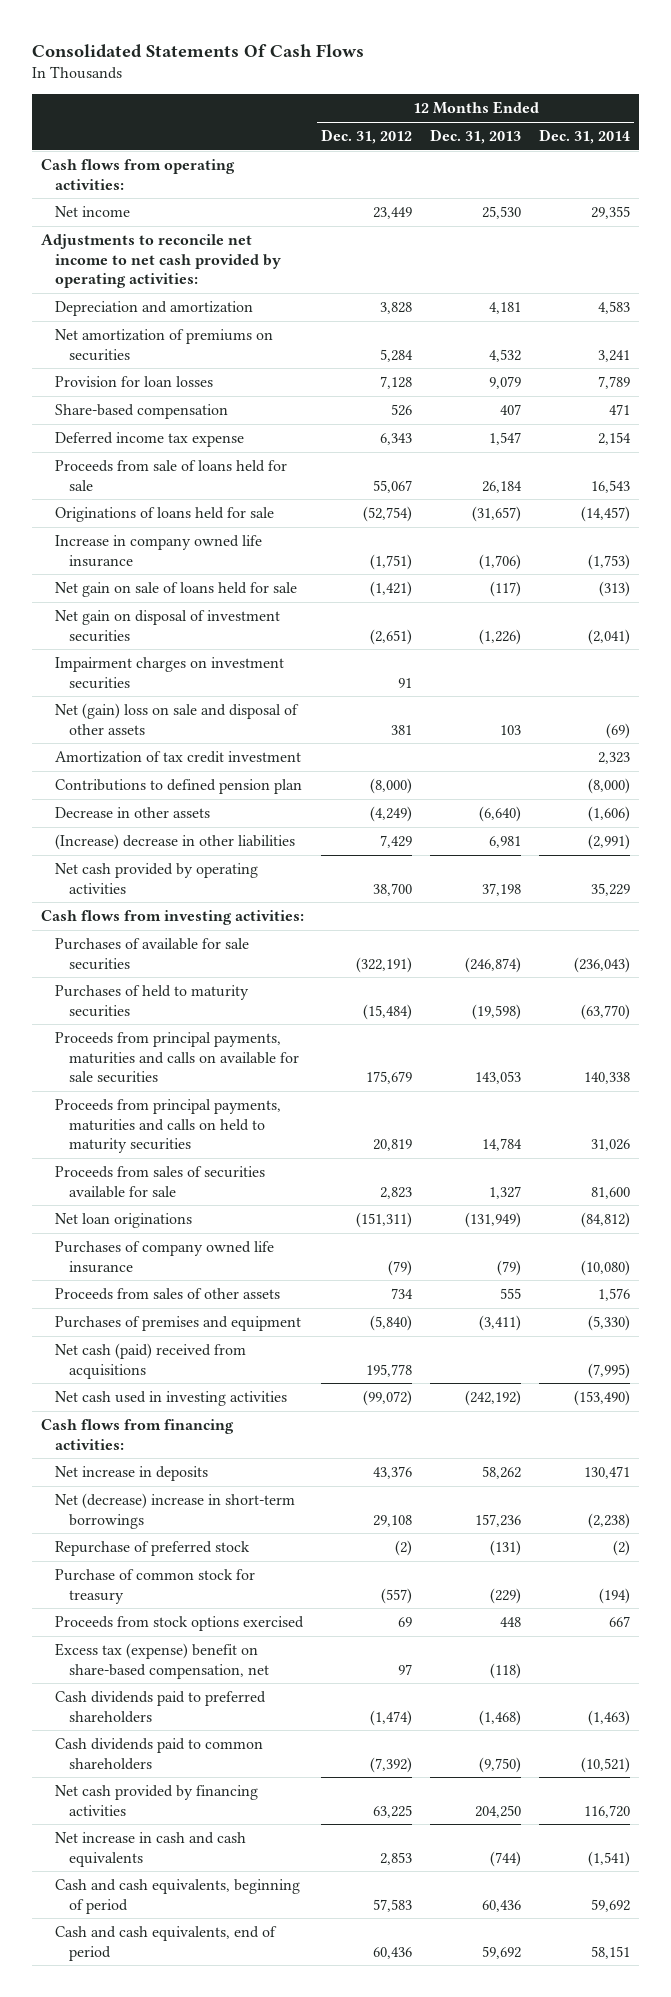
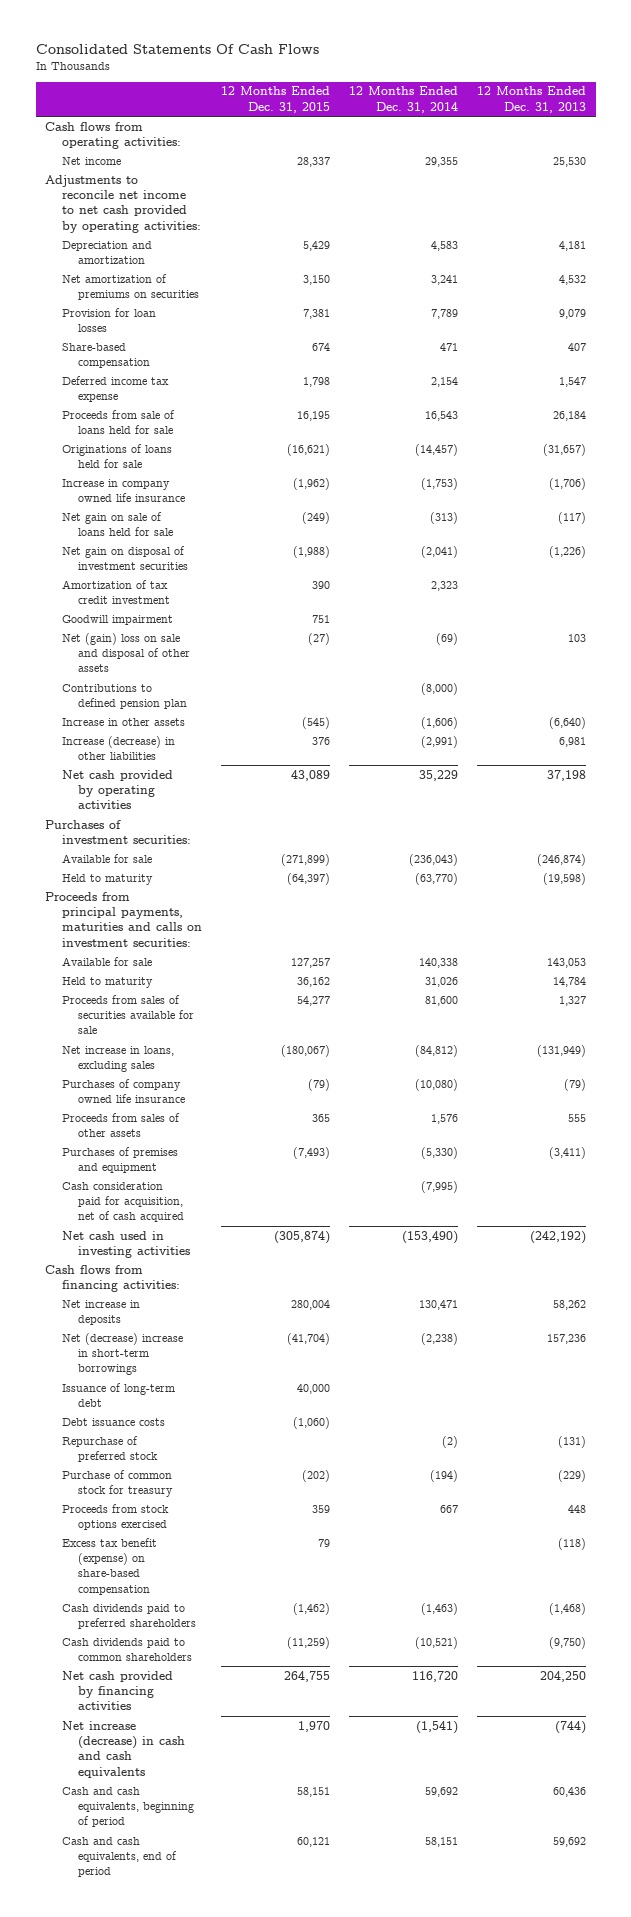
- | 12 Months Ended Dec. 31, 2012 | 12 Months Ended Dec. 31, 2013 | 12 Months Ended Dec. 31, 2014
+ | 12 Months Ended Dec. 31, 2015 | 12 Months Ended Dec. 31, 2014 | 12 Months Ended Dec. 31, 2013
- Impairment charges on investment securities | 91 | |
+ Goodwill impairment | 751 | |
moved down: Net (gain) loss on sale and disposal of other assets | (27) | (69) | 103
- Decrease in other assets | (4,249) | (6,640) | (1,606)
- (Increase) decrease in other liabilities | 7,429 | 6,981 | (2,991)
+ Increase in other assets | (545) | (1,606) | (6,640)
+ Increase (decrease) in other liabilities | 376 | (2,991) | 6,981
- Cash flows from investing activities:
- Purchases of available for sale securities | (322,191) | (246,874) | (236,043)
- Purchases of held to maturity securities | (15,484) | (19,598) | (63,770)
- Proceeds from principal payments, maturities and calls on available for sale securities | 175,679 | 143,053 | 140,338
- Proceeds from principal payments, maturities and calls on held to maturity securities | 20,819 | 14,784 | 31,026
+ Purchases of investment securities:
+ Available for sale | (271,899) | (236,043) | (246,874)
+ Held to maturity | (64,397) | (63,770) | (19,598)
+ Proceeds from principal payments, maturities and calls on investment securities:
+ Available for sale | 127,257 | 140,338 | 143,053
+ Held to maturity | 36,162 | 31,026 | 14,784
- Net loan originations | (151,311) | (131,949) | (84,812)
+ Net increase in loans, excluding sales | (180,067) | (84,812) | (131,949)
- Net cash (paid) received from acquisitions | 195,778 | | (7,995)
+ Cash consideration paid for acquisition, net of cash acquired | | (7,995) |
+ Issuance of long-term debt | 40,000 | |
+ Debt issuance costs | (1,060) | |
- Excess tax (expense) benefit on share-based compensation, net | 97 | (118) |
+ Excess tax benefit (expense) on share-based compensation | 79 | | (118)
- Net increase in cash and cash equivalents | 2,853 | (744) | (1,541)
+ Net increase (decrease) in cash and cash equivalents | 1,970 | (1,541) | (744)

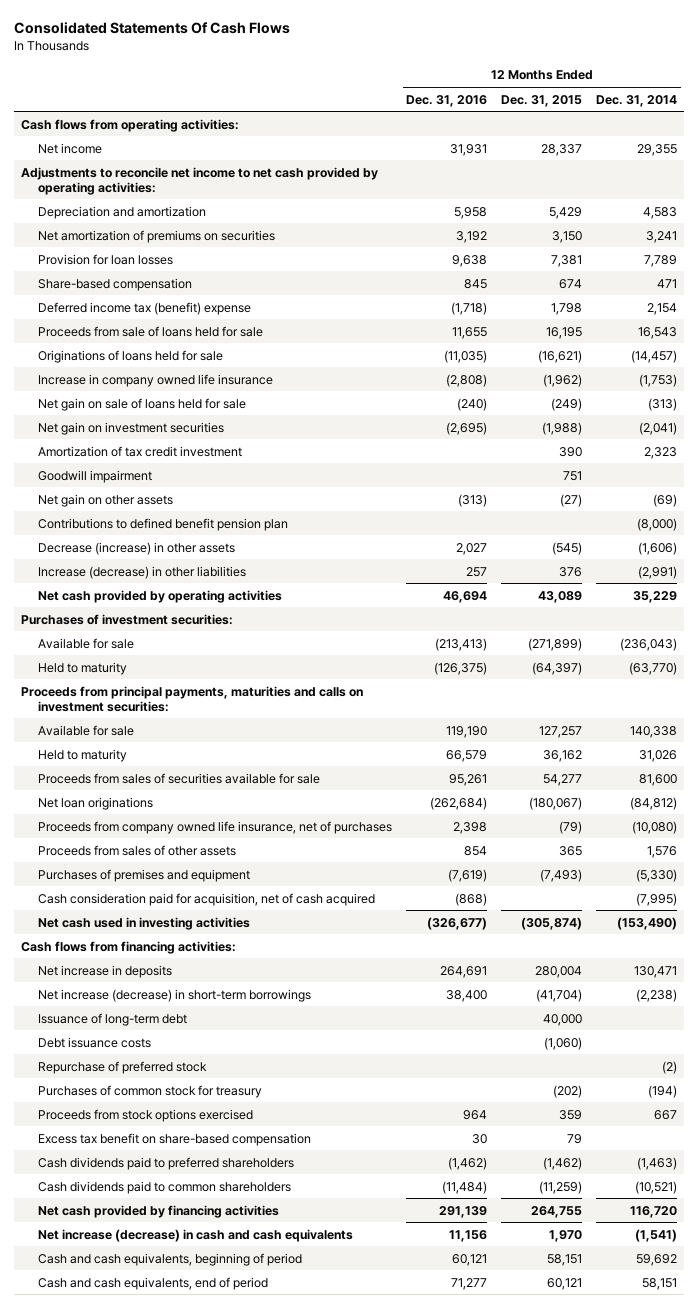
- | 12 Months Ended Dec. 31, 2015 | 12 Months Ended Dec. 31, 2014 | 12 Months Ended Dec. 31, 2013
+ | 12 Months Ended Dec. 31, 2016 | 12 Months Ended Dec. 31, 2015 | 12 Months Ended Dec. 31, 2014
- Deferred income tax expense | 1,798 | 2,154 | 1,547
+ Deferred income tax (benefit) expense | (1,718) | 1,798 | 2,154
- Net gain on disposal of investment securities | (1,988) | (2,041) | (1,226)
+ Net gain on investment securities | (2,695) | (1,988) | (2,041)
- Net (gain) loss on sale and disposal of other assets | (27) | (69) | 103
- Contributions to defined pension plan | | (8,000) |
- Increase in other assets | (545) | (1,606) | (6,640)
+ Net gain on other assets | (313) | (27) | (69)
+ Contributions to defined benefit pension plan | | | (8,000)
+ Decrease (increase) in other assets | 2,027 | (545) | (1,606)
- Net increase in loans, excluding sales | (180,067) | (84,812) | (131,949)
- Purchases of company owned life insurance | (79) | (10,080) | (79)
+ Net loan originations | (262,684) | (180,067) | (84,812)
+ Proceeds from company owned life insurance, net of purchases | 2,398 | (79) | (10,080)
- Net (decrease) increase in short-term borrowings | (41,704) | (2,238) | 157,236
+ Net increase (decrease) in short-term borrowings | 38,400 | (41,704) | (2,238)
- Purchase of common stock for treasury | (202) | (194) | (229)
+ Purchases of common stock for treasury | | (202) | (194)
- Excess tax benefit (expense) on share-based compensation | 79 | | (118)
+ Excess tax benefit on share-based compensation | 30 | 79 |

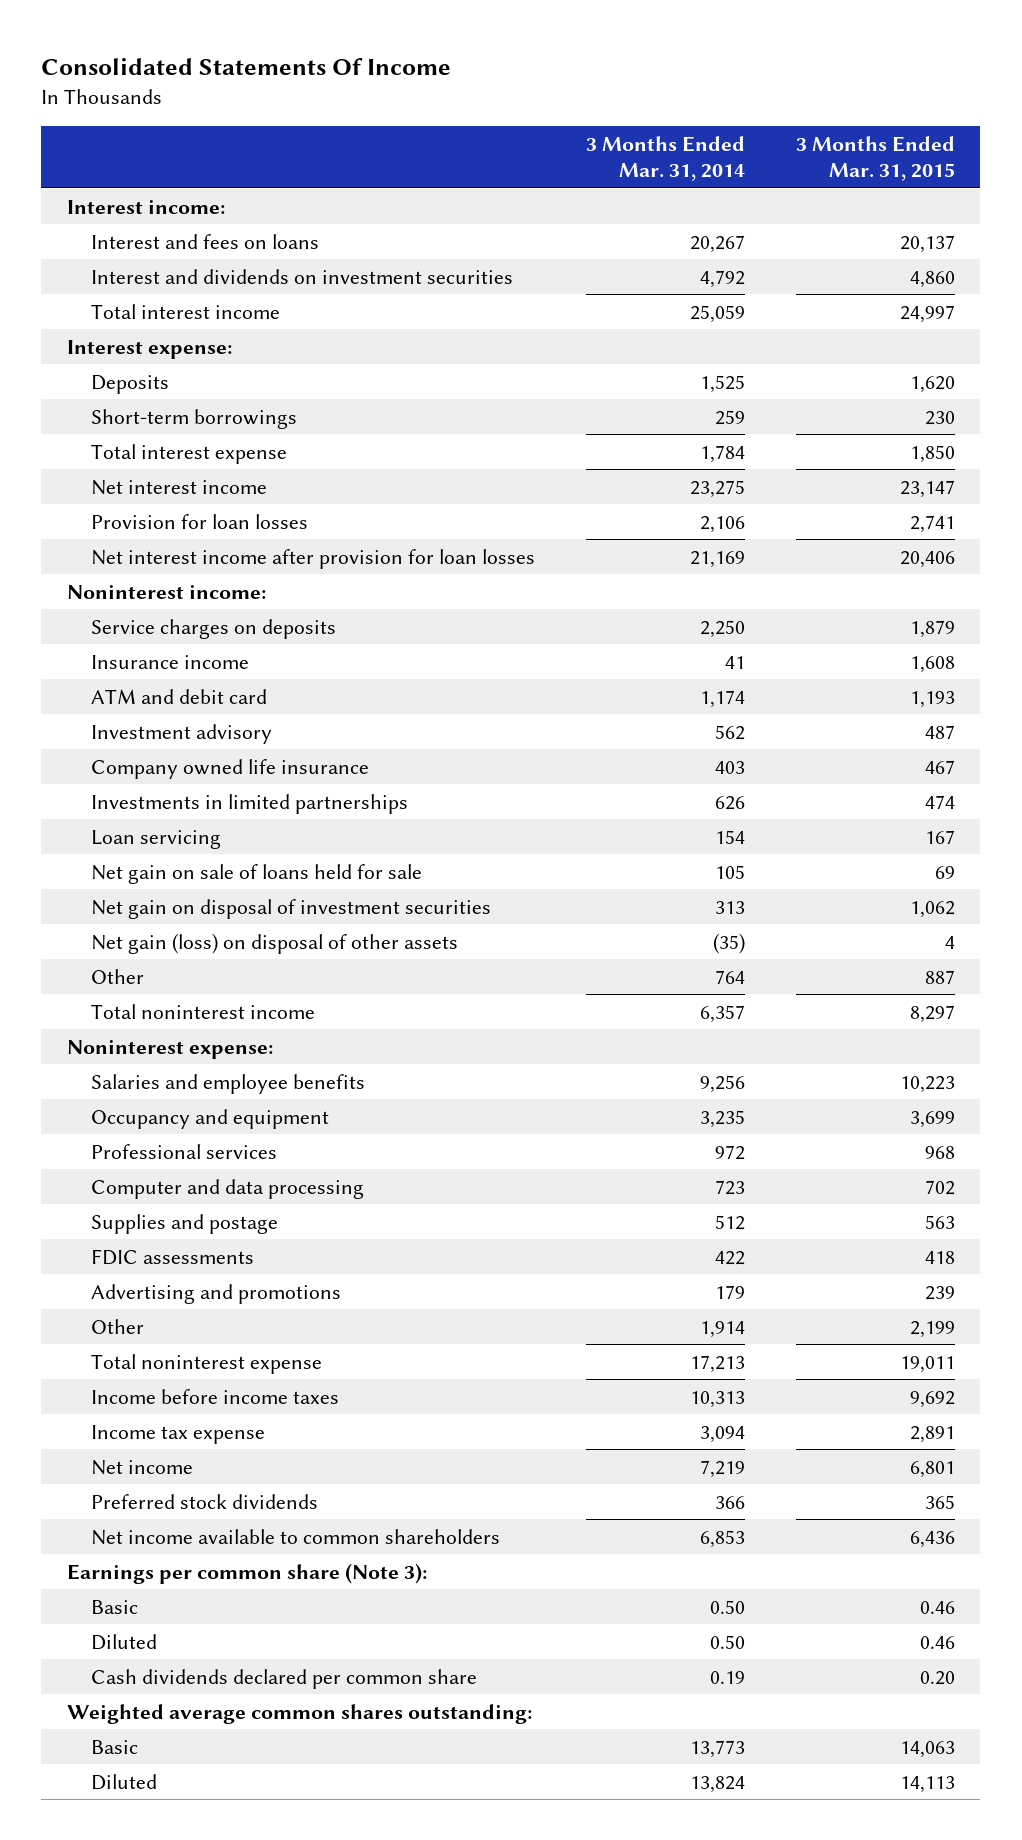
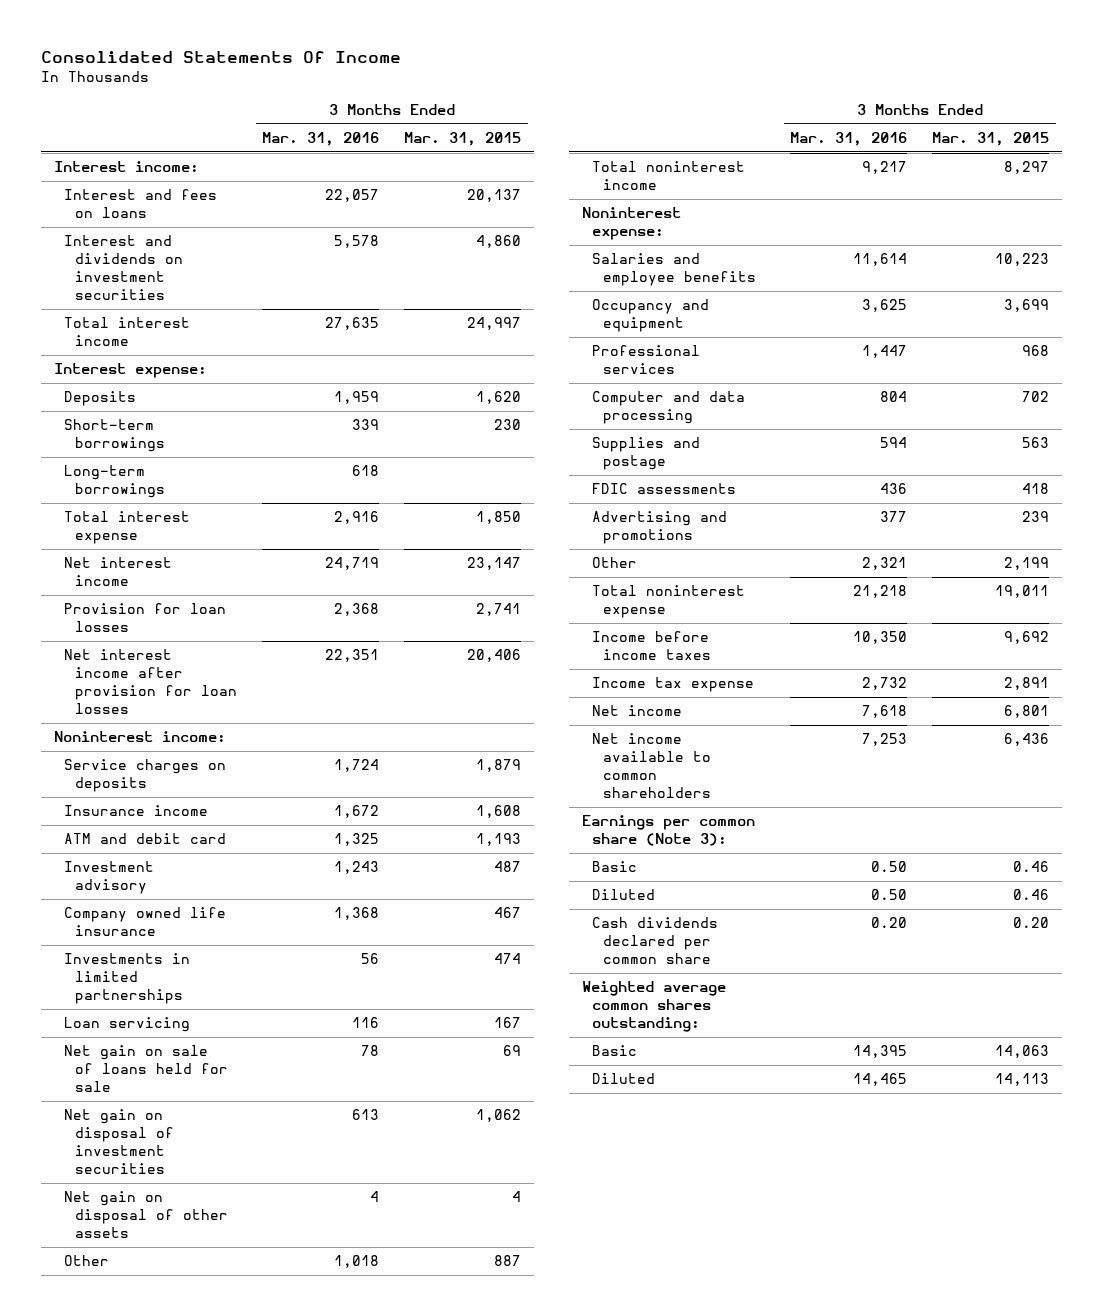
- | 3 Months Ended Mar. 31, 2014 | 3 Months Ended Mar. 31, 2015
+ | 3 Months Ended Mar. 31, 2016 | 3 Months Ended Mar. 31, 2015
+ Long-term borrowings | 618 |
- Net gain (loss) on disposal of other assets | (35) | 4
+ Net gain on disposal of other assets | 4 | 4
- Preferred stock dividends | 366 | 365

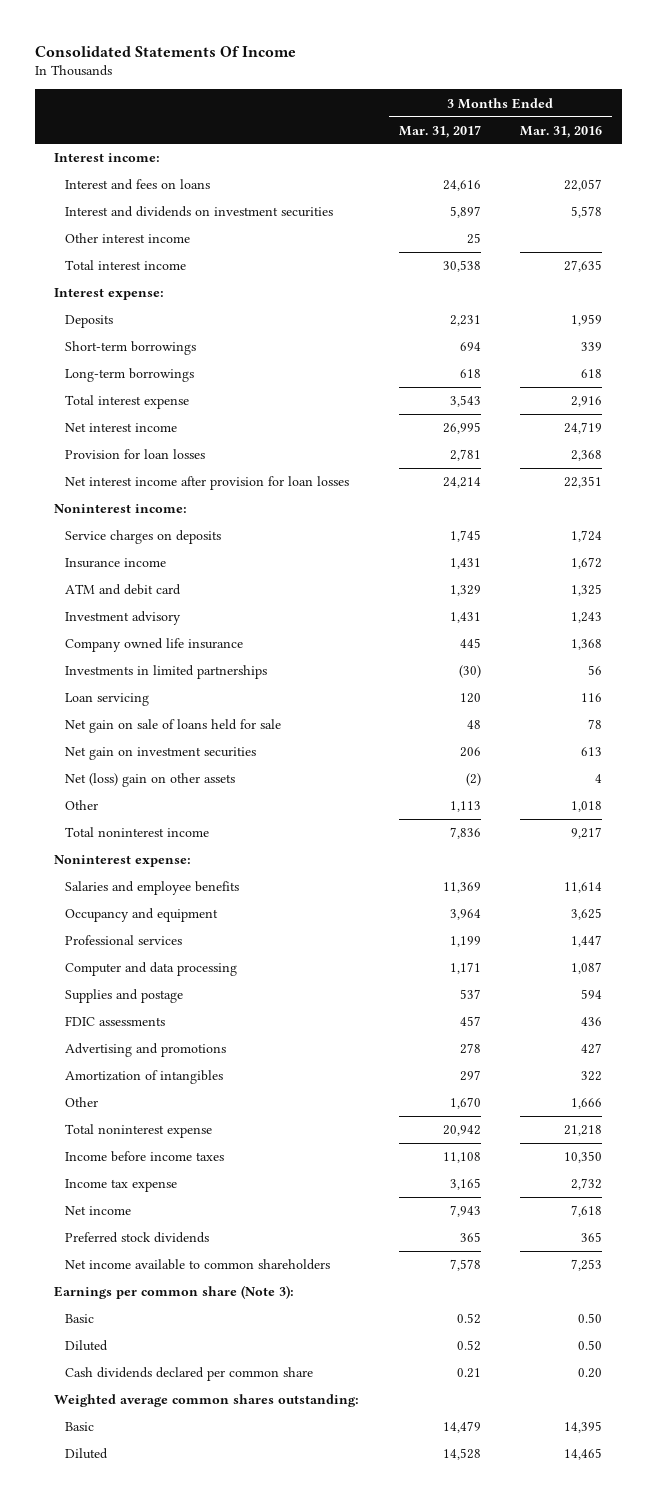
- | 3 Months Ended Mar. 31, 2016 | 3 Months Ended Mar. 31, 2015
+ | 3 Months Ended Mar. 31, 2017 | 3 Months Ended Mar. 31, 2016
+ Other interest income | 25 |
- Net gain on disposal of investment securities | 613 | 1,062
- Net gain on disposal of other assets | 4 | 4
+ Net gain on investment securities | 206 | 613
+ Net (loss) gain on other assets | (2) | 4
- Computer and data processing | 804 | 702
+ Computer and data processing | 1,171 | 1,087
- Advertising and promotions | 377 | 239
- Other | 2,321 | 2,199
+ Advertising and promotions | 278 | 427
+ Amortization of intangibles | 297 | 322
+ Other | 1,670 | 1,666
+ Preferred stock dividends | 365 | 365

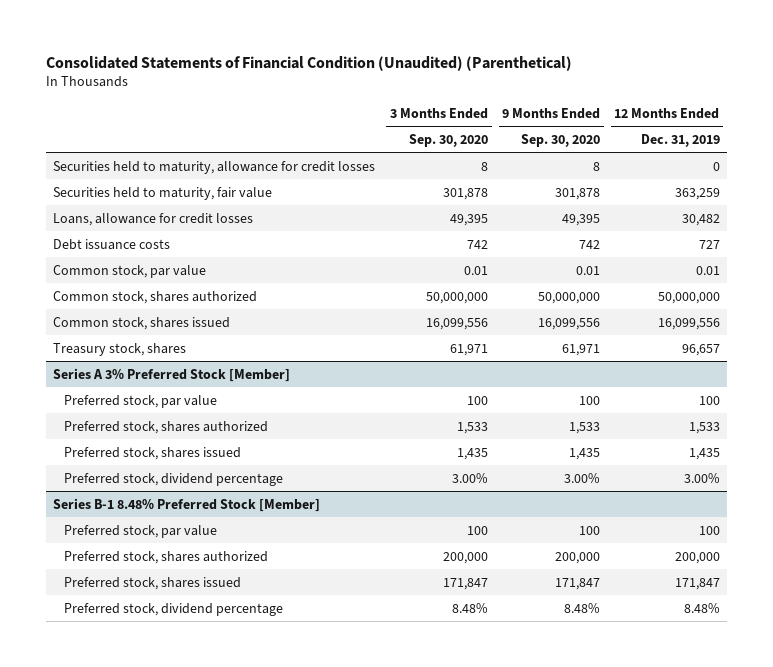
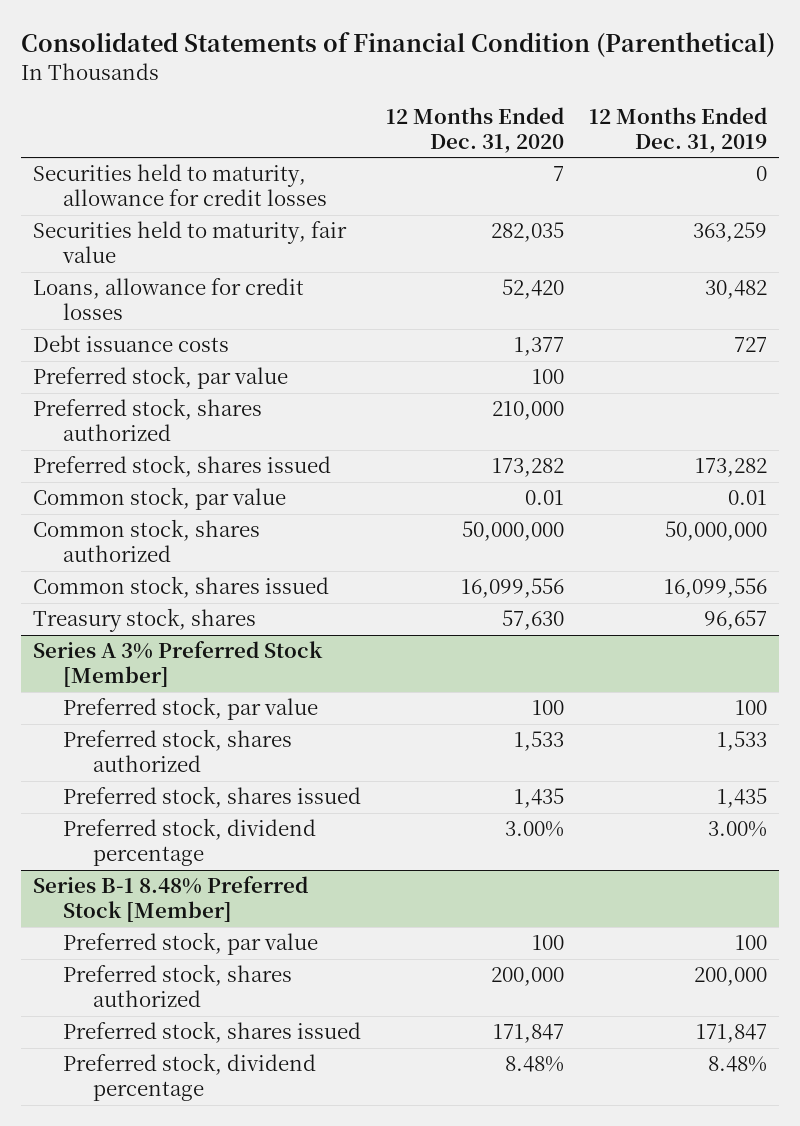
- Consolidated Statements of Financial Condition (Unaudited) (Parenthetical)
+ Consolidated Statements of Financial Condition (Parenthetical)
- | 3 Months Ended Sep. 30, 2020 | 9 Months Ended Sep. 30, 2020 | 12 Months Ended Dec. 31, 2019
+ | 12 Months Ended Dec. 31, 2020 | 12 Months Ended Dec. 31, 2019
+ Preferred stock, par value | 100 |
+ Preferred stock, shares authorized | 210,000 |
+ Preferred stock, shares issued | 173,282 | 173,282

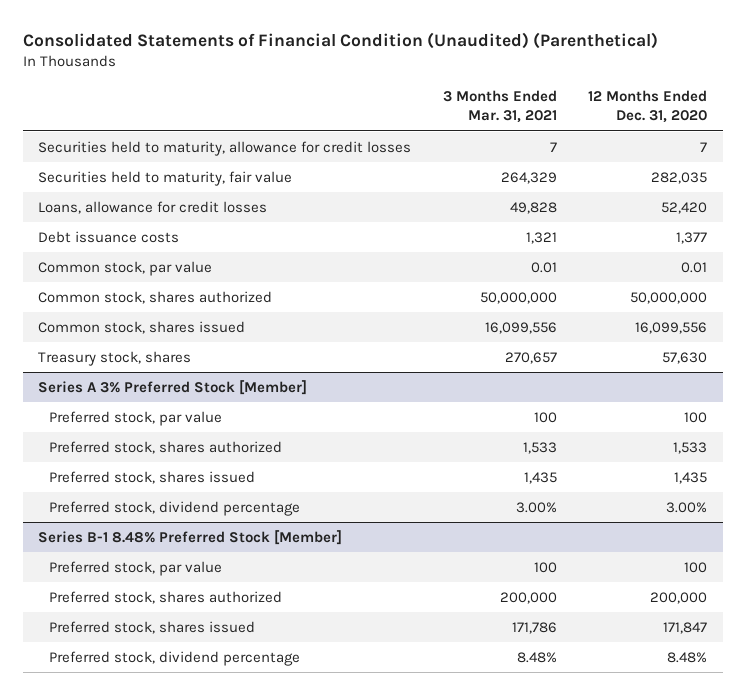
- Consolidated Statements of Financial Condition (Parenthetical)
+ Consolidated Statements of Financial Condition (Unaudited) (Parenthetical)
- | 12 Months Ended Dec. 31, 2020 | 12 Months Ended Dec. 31, 2019
+ | 3 Months Ended Mar. 31, 2021 | 12 Months Ended Dec. 31, 2020
- Preferred stock, par value | 100 |
- Preferred stock, shares authorized | 210,000 |
- Preferred stock, shares issued | 173,282 | 173,282

